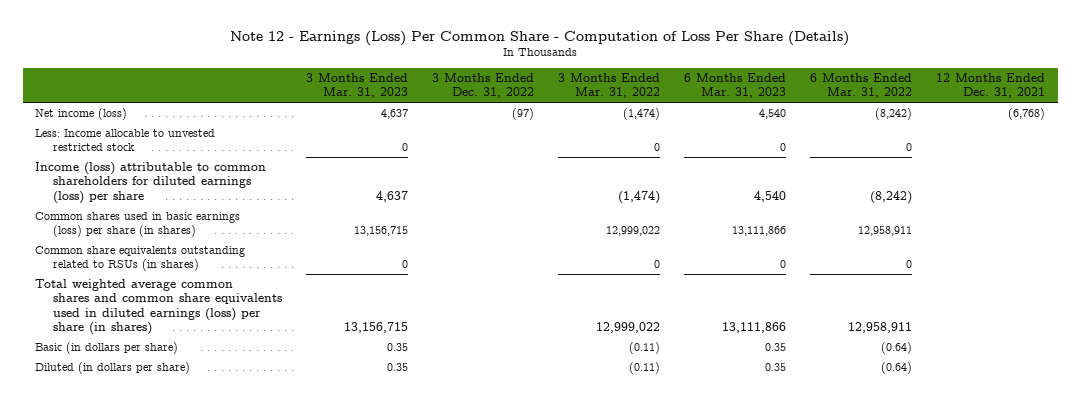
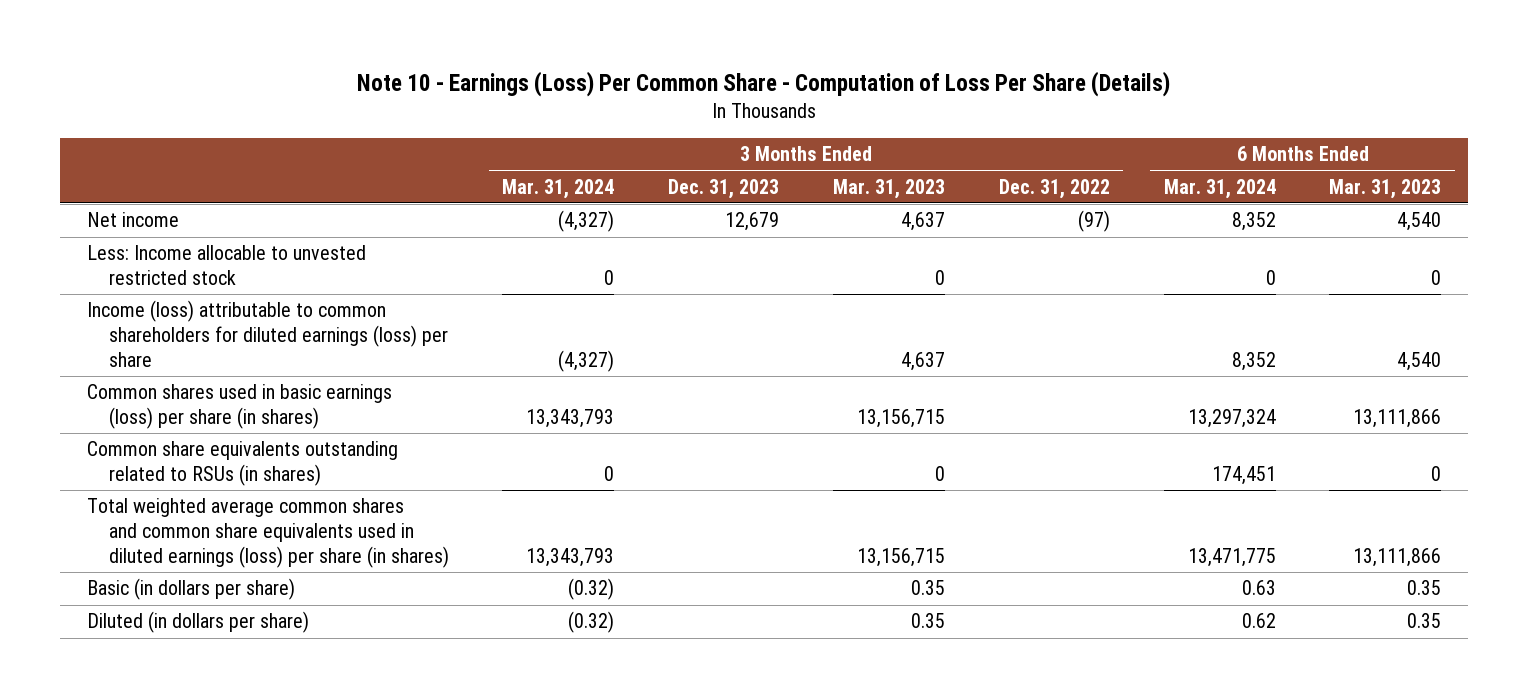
- Note 12 - Earnings (Loss) Per Common Share - Computation of Loss Per Share (Details)
+ Note 10 - Earnings (Loss) Per Common Share - Computation of Loss Per Share (Details)
- | 3 Months Ended Mar. 31, 2023 | 3 Months Ended Dec. 31, 2022 | 3 Months Ended Mar. 31, 2022 | 6 Months Ended Mar. 31, 2023 | 6 Months Ended Mar. 31, 2022 | 12 Months Ended Dec. 31, 2021
+ | 3 Months Ended Mar. 31, 2024 | 3 Months Ended Dec. 31, 2023 | 3 Months Ended Mar. 31, 2023 | 3 Months Ended Dec. 31, 2022 | 6 Months Ended Mar. 31, 2024 | 6 Months Ended Mar. 31, 2023
- Net income (loss) | 4,637 | (97) | (1,474) | 4,540 | (8,242) | (6,768)
+ Net income | (4,327) | 12,679 | 4,637 | (97) | 8,352 | 4,540

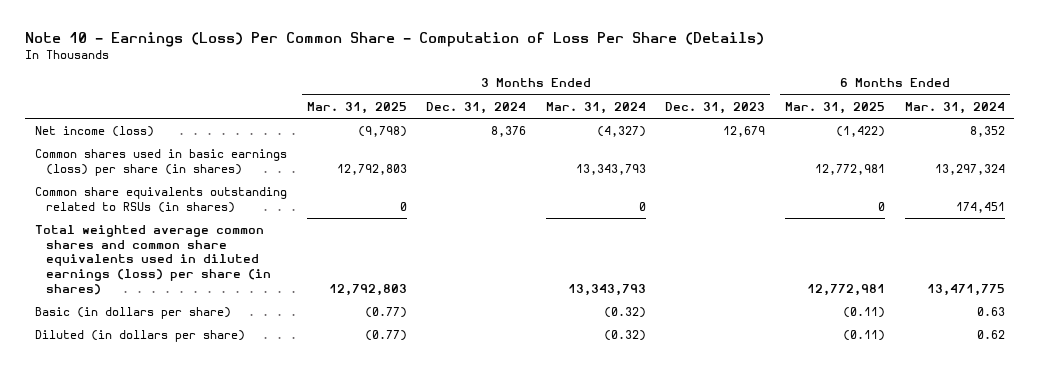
- | 3 Months Ended Mar. 31, 2024 | 3 Months Ended Dec. 31, 2023 | 3 Months Ended Mar. 31, 2023 | 3 Months Ended Dec. 31, 2022 | 6 Months Ended Mar. 31, 2024 | 6 Months Ended Mar. 31, 2023
+ | 3 Months Ended Mar. 31, 2025 | 3 Months Ended Dec. 31, 2024 | 3 Months Ended Mar. 31, 2024 | 3 Months Ended Dec. 31, 2023 | 6 Months Ended Mar. 31, 2025 | 6 Months Ended Mar. 31, 2024
- Net income | (4,327) | 12,679 | 4,637 | (97) | 8,352 | 4,540
- Less: Income allocable to unvested restricted stock | 0 | | 0 | | 0 | 0
- Income (loss) attributable to common shareholders for diluted earnings (loss) per share | (4,327) | | 4,637 | | 8,352 | 4,540
+ Net income (loss) | (9,798) | 8,376 | (4,327) | 12,679 | (1,422) | 8,352

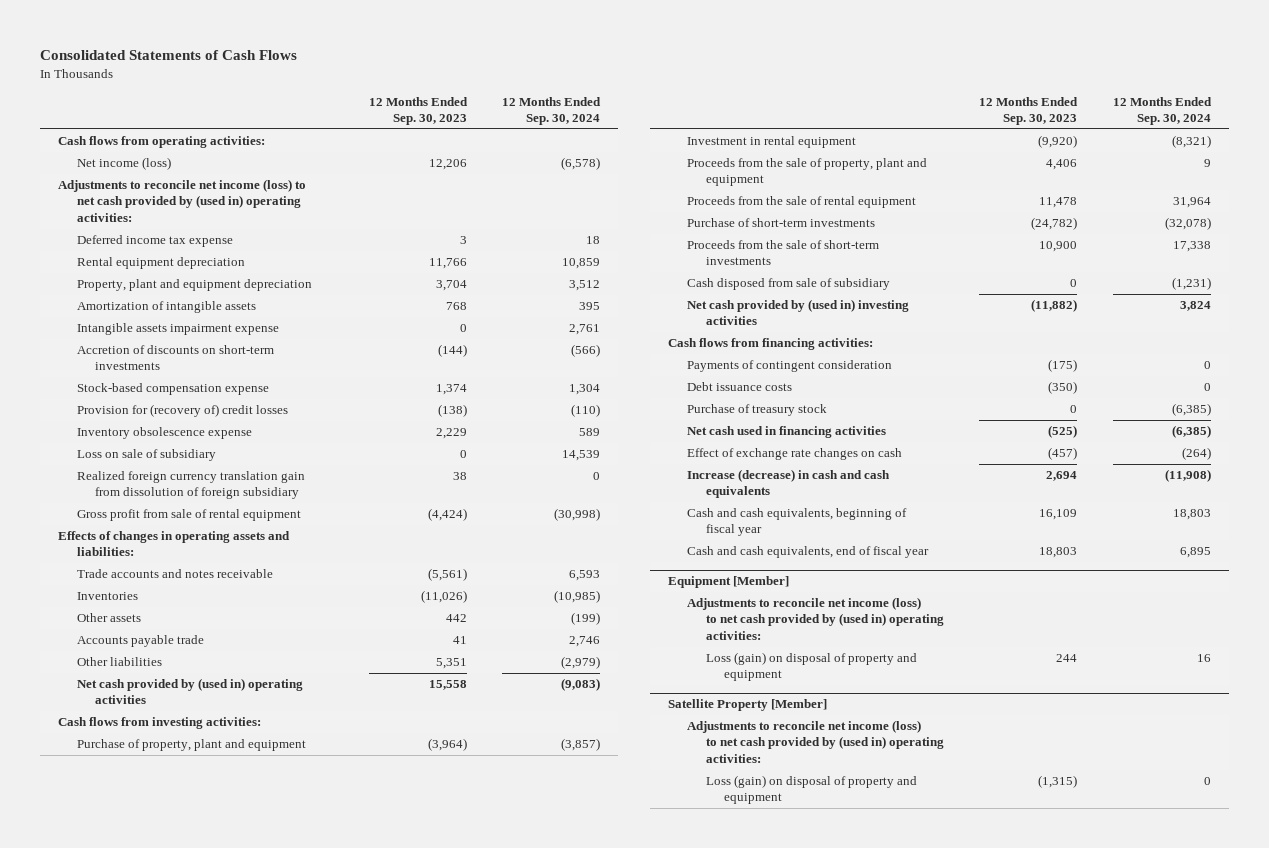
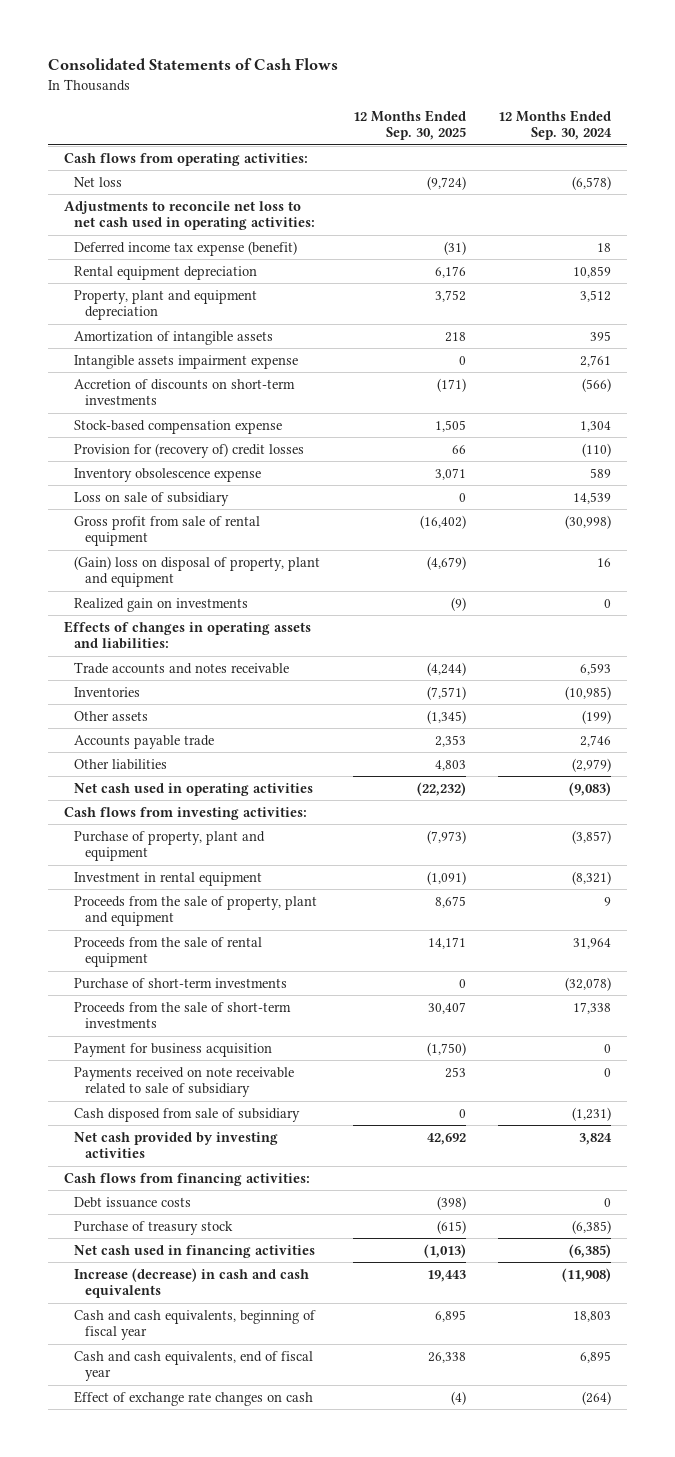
- | 12 Months Ended Sep. 30, 2023 | 12 Months Ended Sep. 30, 2024
+ | 12 Months Ended Sep. 30, 2025 | 12 Months Ended Sep. 30, 2024
- Net income (loss) | 12,206 | (6,578)
- Adjustments to reconcile net income (loss) to net cash provided by (used in) operating activities:
- Deferred income tax expense | 3 | 18
+ Net loss | (9,724) | (6,578)
+ Adjustments to reconcile net loss to net cash used in operating activities:
+ Deferred income tax expense (benefit) | (31) | 18
- Realized foreign currency translation gain from dissolution of foreign subsidiary | 38 | 0
+ (Gain) loss on disposal of property, plant and equipment | (4,679) | 16
+ Realized gain on investments | (9) | 0
- Net cash provided by (used in) operating activities | 15,558 | (9,083)
+ Net cash used in operating activities | (22,232) | (9,083)
+ Payment for business acquisition | (1,750) | 0
+ Payments received on note receivable related to sale of subsidiary | 253 | 0
- Net cash provided by (used in) investing activities | (11,882) | 3,824
+ Net cash provided by investing activities | 42,692 | 3,824
- Payments of contingent consideration | (175) | 0
- Equipment [Member]
- Adjustments to reconcile net income (loss) to net cash provided by (used in) operating activities:
- Loss (gain) on disposal of property and equipment | 244 | 16
- Satellite Property [Member]
- Adjustments to reconcile net income (loss) to net cash provided by (used in) operating activities:
- Loss (gain) on disposal of property and equipment | (1,315) | 0
moved down: Effect of exchange rate changes on cash | (4) | (264)

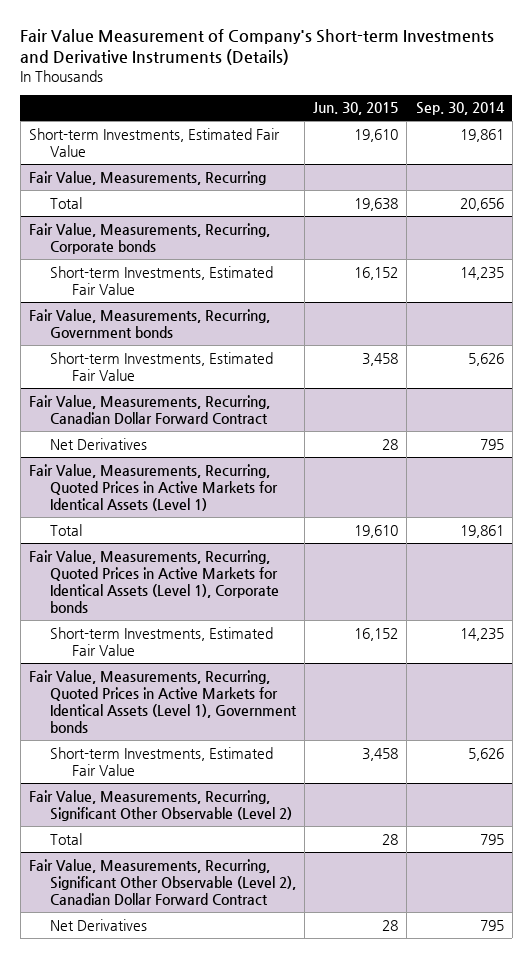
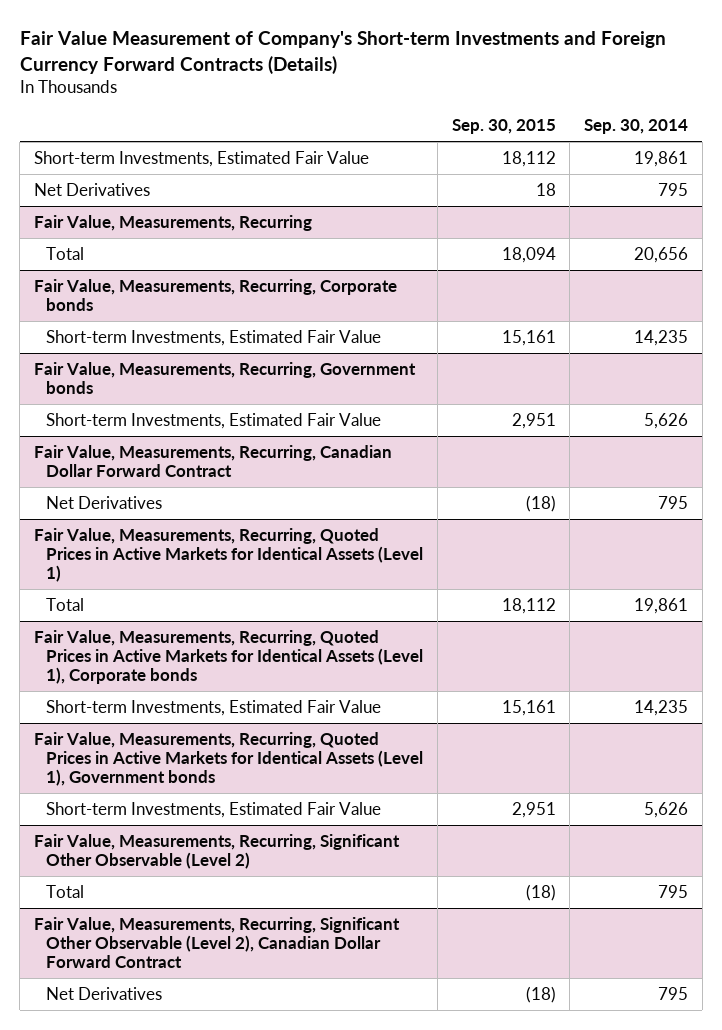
- Fair Value Measurement of Company's Short-term Investments and Derivative Instruments (Details)
+ Fair Value Measurement of Company's Short-term Investments and Foreign Currency Forward Contracts (Details)
- | Jun. 30, 2015 | Sep. 30, 2014
+ | Sep. 30, 2015 | Sep. 30, 2014
+ Net Derivatives | 18 | 795

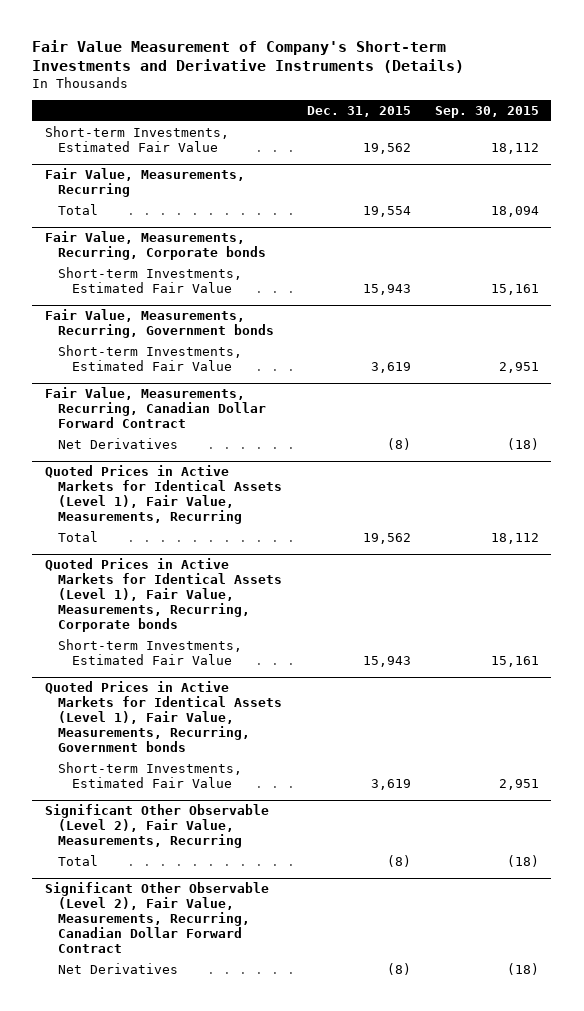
- Fair Value Measurement of Company's Short-term Investments and Foreign Currency Forward Contracts (Details)
+ Fair Value Measurement of Company's Short-term Investments and Derivative Instruments (Details)
- | Sep. 30, 2015 | Sep. 30, 2014
+ | Dec. 31, 2015 | Sep. 30, 2015
- Net Derivatives | 18 | 795
- Fair Value, Measurements, Recurring, Quoted Prices in Active Markets for Identical Assets (Level 1)
+ Quoted Prices in Active Markets for Identical Assets (Level 1), Fair Value, Measurements, Recurring
- Fair Value, Measurements, Recurring, Quoted Prices in Active Markets for Identical Assets (Level 1), Corporate bonds
+ Quoted Prices in Active Markets for Identical Assets (Level 1), Fair Value, Measurements, Recurring, Corporate bonds
- Fair Value, Measurements, Recurring, Quoted Prices in Active Markets for Identical Assets (Level 1), Government bonds
+ Quoted Prices in Active Markets for Identical Assets (Level 1), Fair Value, Measurements, Recurring, Government bonds
- Fair Value, Measurements, Recurring, Significant Other Observable (Level 2)
+ Significant Other Observable (Level 2), Fair Value, Measurements, Recurring
- Fair Value, Measurements, Recurring, Significant Other Observable (Level 2), Canadian Dollar Forward Contract
+ Significant Other Observable (Level 2), Fair Value, Measurements, Recurring, Canadian Dollar Forward Contract

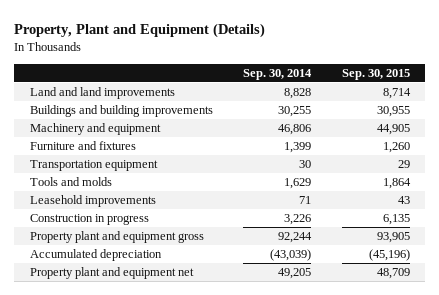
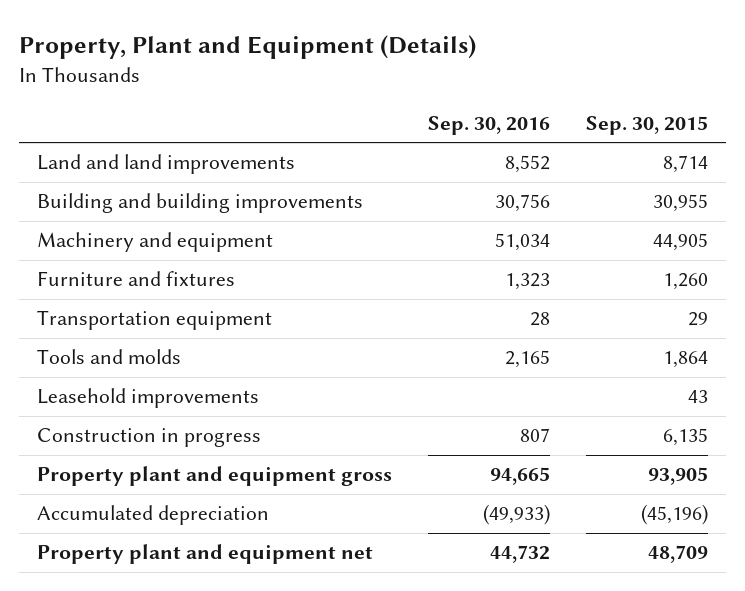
- | Sep. 30, 2014 | Sep. 30, 2015
+ | Sep. 30, 2016 | Sep. 30, 2015
- Buildings and building improvements | 30,255 | 30,955
+ Building and building improvements | 30,756 | 30,955

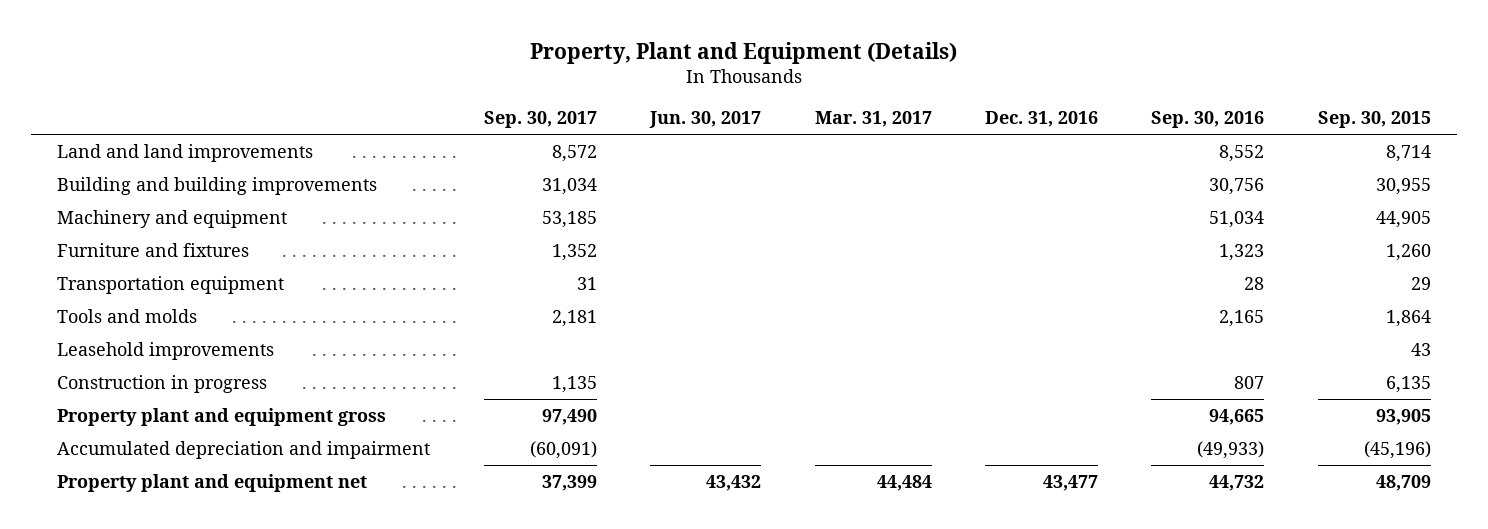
- | Sep. 30, 2016 | Sep. 30, 2015
+ | Sep. 30, 2017 | Jun. 30, 2017 | Mar. 31, 2017 | Dec. 31, 2016 | Sep. 30, 2016 | Sep. 30, 2015
- Accumulated depreciation | (49,933) | (45,196)
+ Accumulated depreciation and impairment | (60,091) | | | | (49,933) | (45,196)

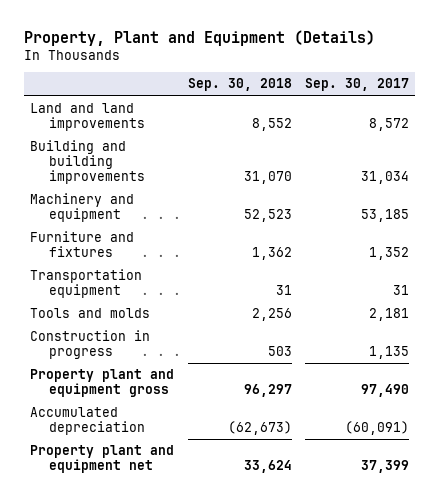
- | Sep. 30, 2017 | Jun. 30, 2017 | Mar. 31, 2017 | Dec. 31, 2016 | Sep. 30, 2016 | Sep. 30, 2015
+ | Sep. 30, 2018 | Sep. 30, 2017
- Leasehold improvements | | | | | | 43
- Accumulated depreciation and impairment | (60,091) | | | | (49,933) | (45,196)
+ Accumulated depreciation | (62,673) | (60,091)

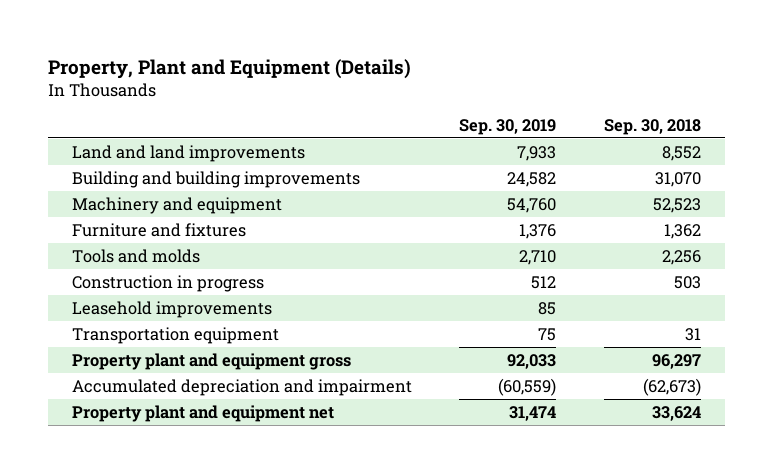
- | Sep. 30, 2018 | Sep. 30, 2017
+ | Sep. 30, 2019 | Sep. 30, 2018
+ Leasehold improvements | 85 |
moved down: Transportation equipment | 75 | 31
- Accumulated depreciation | (62,673) | (60,091)
+ Accumulated depreciation and impairment | (60,559) | (62,673)

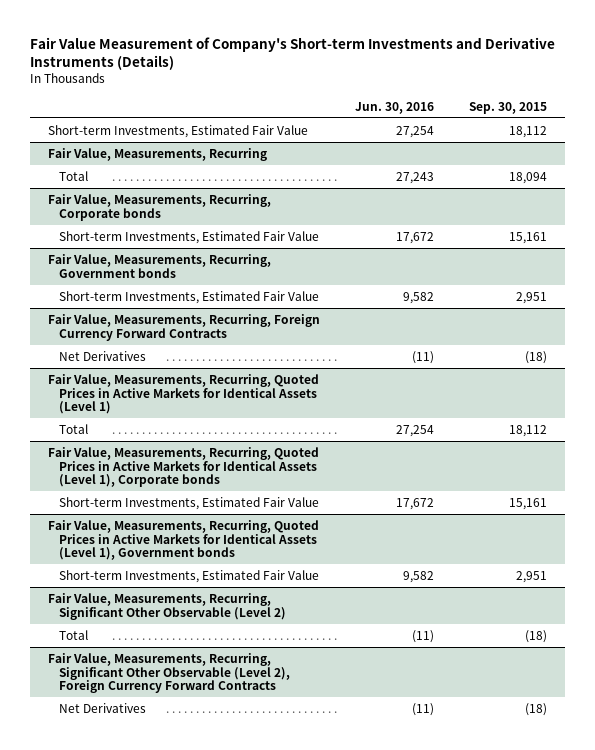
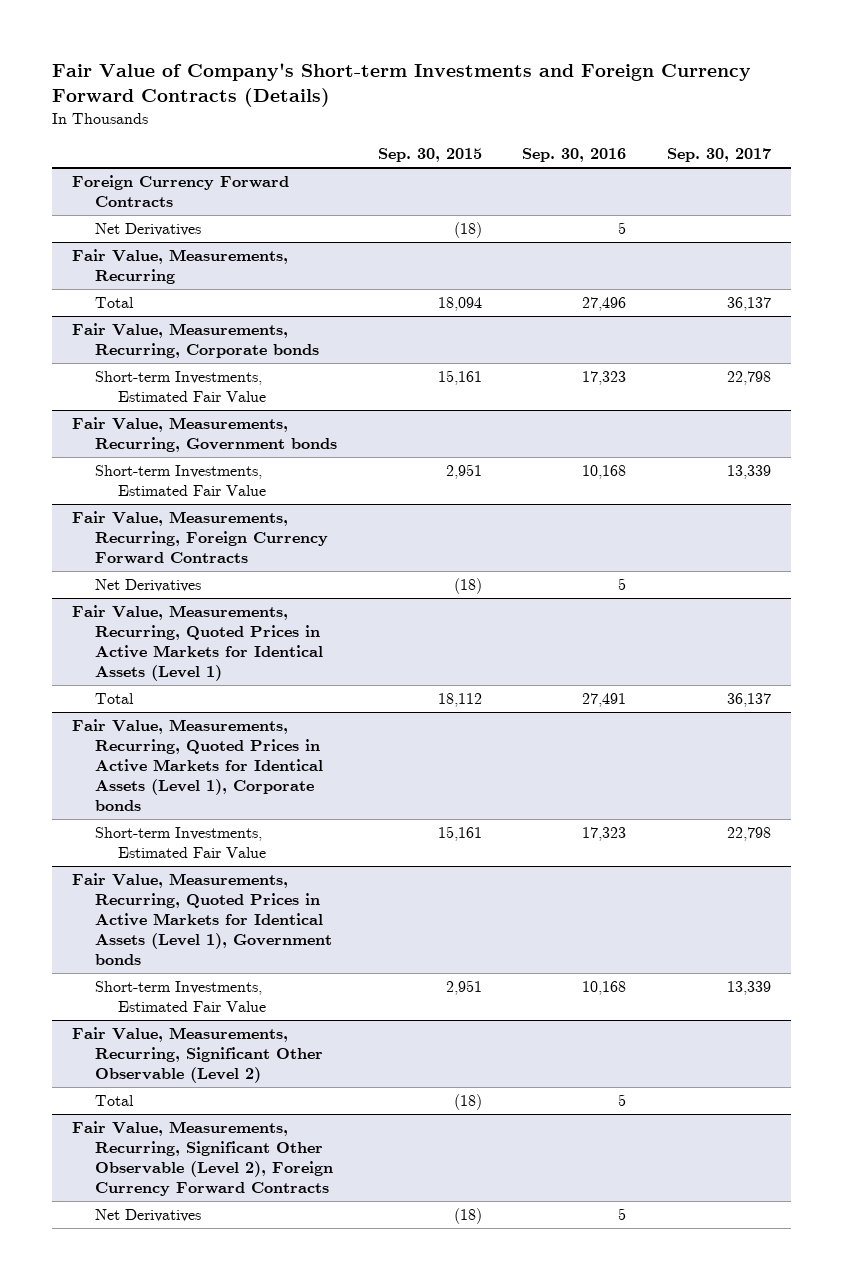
- Fair Value Measurement of Company's Short-term Investments and Derivative Instruments (Details)
+ Fair Value of Company's Short-term Investments and Foreign Currency Forward Contracts (Details)
- | Jun. 30, 2016 | Sep. 30, 2015
+ | Sep. 30, 2015 | Sep. 30, 2016 | Sep. 30, 2017
- Short-term Investments, Estimated Fair Value | 27,254 | 18,112
+ Foreign Currency Forward Contracts
+ Net Derivatives | (18) | 5 |

